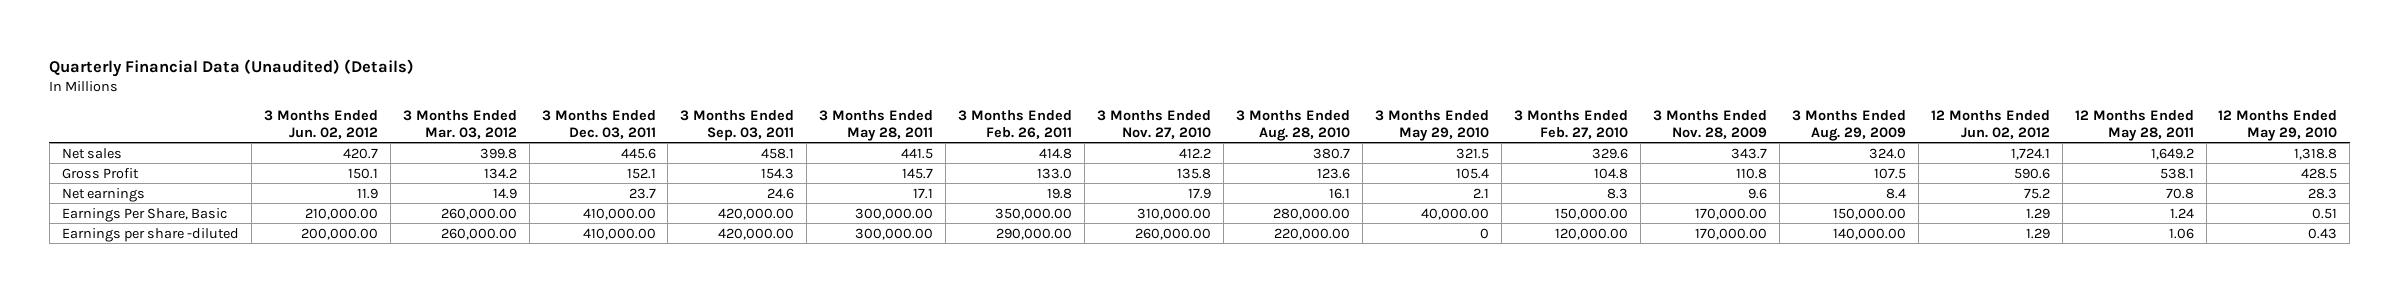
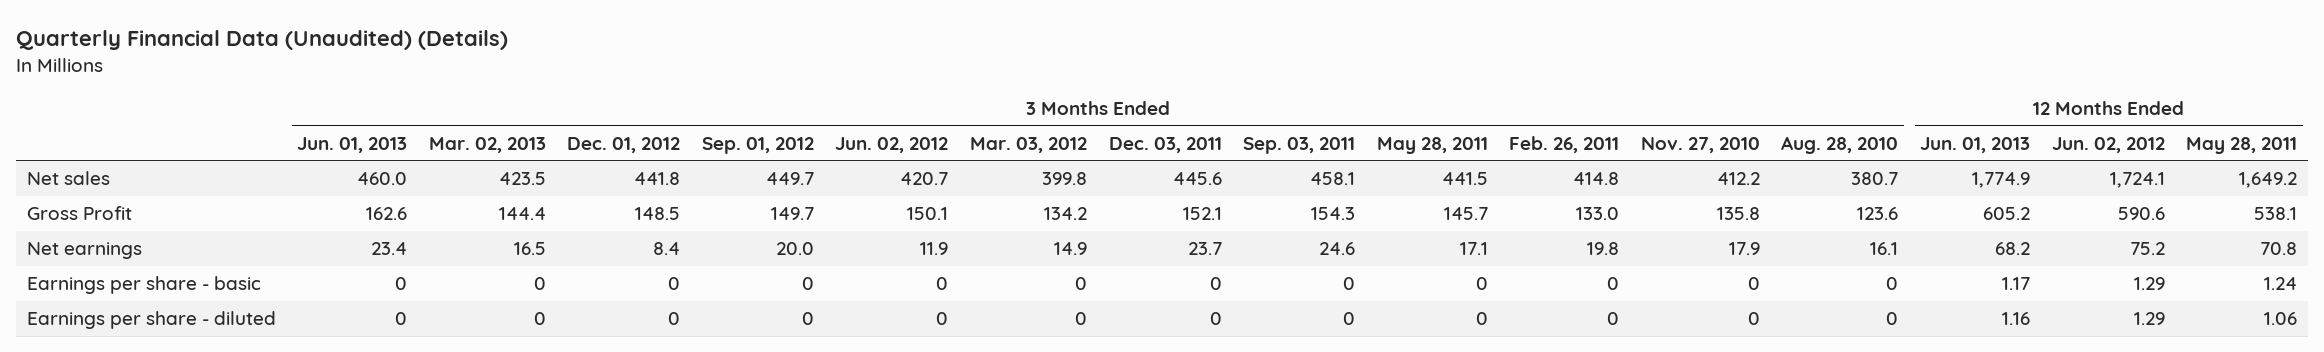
- | 3 Months Ended Jun. 02, 2012 | 3 Months Ended Mar. 03, 2012 | 3 Months Ended Dec. 03, 2011 | 3 Months Ended Sep. 03, 2011 | 3 Months Ended May 28, 2011 | 3 Months Ended Feb. 26, 2011 | 3 Months Ended Nov. 27, 2010 | 3 Months Ended Aug. 28, 2010 | 3 Months Ended May 29, 2010 | 3 Months Ended Feb. 27, 2010 | 3 Months Ended Nov. 28, 2009 | 3 Months Ended Aug. 29, 2009 | 12 Months Ended Jun. 02, 2012 | 12 Months Ended May 28, 2011 | 12 Months Ended May 29, 2010
+ | 3 Months Ended Jun. 01, 2013 | 3 Months Ended Mar. 02, 2013 | 3 Months Ended Dec. 01, 2012 | 3 Months Ended Sep. 01, 2012 | 3 Months Ended Jun. 02, 2012 | 3 Months Ended Mar. 03, 2012 | 3 Months Ended Dec. 03, 2011 | 3 Months Ended Sep. 03, 2011 | 3 Months Ended May 28, 2011 | 3 Months Ended Feb. 26, 2011 | 3 Months Ended Nov. 27, 2010 | 3 Months Ended Aug. 28, 2010 | 12 Months Ended Jun. 01, 2013 | 12 Months Ended Jun. 02, 2012 | 12 Months Ended May 28, 2011
- Earnings Per Share, Basic | 210,000.00 | 260,000.00 | 410,000.00 | 420,000.00 | 300,000.00 | 350,000.00 | 310,000.00 | 280,000.00 | 40,000.00 | 150,000.00 | 170,000.00 | 150,000.00 | 1.29 | 1.24 | 0.51
- Earnings per share -diluted | 200,000.00 | 260,000.00 | 410,000.00 | 420,000.00 | 300,000.00 | 290,000.00 | 260,000.00 | 220,000.00 | 0 | 120,000.00 | 170,000.00 | 140,000.00 | 1.29 | 1.06 | 0.43
+ Earnings per share - basic | 0 | 0 | 0 | 0 | 0 | 0 | 0 | 0 | 0 | 0 | 0 | 0 | 1.17 | 1.29 | 1.24
+ Earnings per share - diluted | 0 | 0 | 0 | 0 | 0 | 0 | 0 | 0 | 0 | 0 | 0 | 0 | 1.16 | 1.29 | 1.06

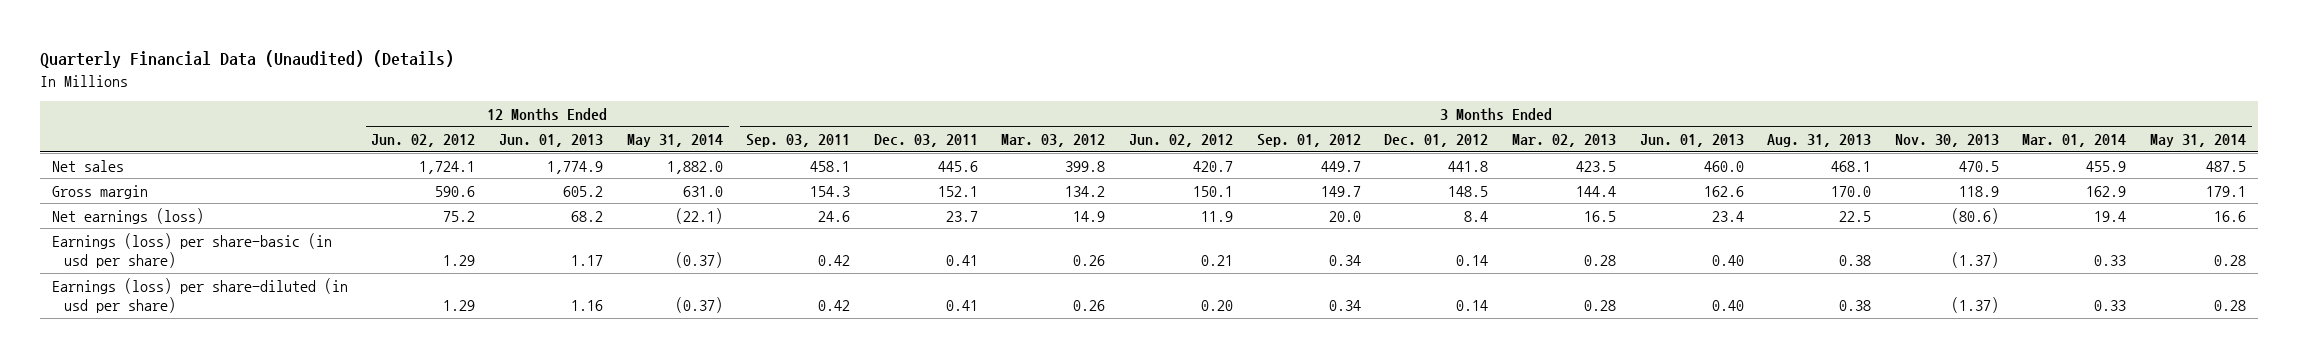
- | 3 Months Ended Jun. 01, 2013 | 3 Months Ended Mar. 02, 2013 | 3 Months Ended Dec. 01, 2012 | 3 Months Ended Sep. 01, 2012 | 3 Months Ended Jun. 02, 2012 | 3 Months Ended Mar. 03, 2012 | 3 Months Ended Dec. 03, 2011 | 3 Months Ended Sep. 03, 2011 | 3 Months Ended May 28, 2011 | 3 Months Ended Feb. 26, 2011 | 3 Months Ended Nov. 27, 2010 | 3 Months Ended Aug. 28, 2010 | 12 Months Ended Jun. 01, 2013 | 12 Months Ended Jun. 02, 2012 | 12 Months Ended May 28, 2011
+ | 12 Months Ended Jun. 02, 2012 | 12 Months Ended Jun. 01, 2013 | 12 Months Ended May 31, 2014 | 3 Months Ended Sep. 03, 2011 | 3 Months Ended Dec. 03, 2011 | 3 Months Ended Mar. 03, 2012 | 3 Months Ended Jun. 02, 2012 | 3 Months Ended Sep. 01, 2012 | 3 Months Ended Dec. 01, 2012 | 3 Months Ended Mar. 02, 2013 | 3 Months Ended Jun. 01, 2013 | 3 Months Ended Aug. 31, 2013 | 3 Months Ended Nov. 30, 2013 | 3 Months Ended Mar. 01, 2014 | 3 Months Ended May 31, 2014
- Gross Profit | 162.6 | 144.4 | 148.5 | 149.7 | 150.1 | 134.2 | 152.1 | 154.3 | 145.7 | 133.0 | 135.8 | 123.6 | 605.2 | 590.6 | 538.1
- Net earnings | 23.4 | 16.5 | 8.4 | 20.0 | 11.9 | 14.9 | 23.7 | 24.6 | 17.1 | 19.8 | 17.9 | 16.1 | 68.2 | 75.2 | 70.8
- Earnings per share - basic | 0 | 0 | 0 | 0 | 0 | 0 | 0 | 0 | 0 | 0 | 0 | 0 | 1.17 | 1.29 | 1.24
- Earnings per share - diluted | 0 | 0 | 0 | 0 | 0 | 0 | 0 | 0 | 0 | 0 | 0 | 0 | 1.16 | 1.29 | 1.06
+ Gross margin | 590.6 | 605.2 | 631.0 | 154.3 | 152.1 | 134.2 | 150.1 | 149.7 | 148.5 | 144.4 | 162.6 | 170.0 | 118.9 | 162.9 | 179.1
+ Net earnings (loss) | 75.2 | 68.2 | (22.1) | 24.6 | 23.7 | 14.9 | 11.9 | 20.0 | 8.4 | 16.5 | 23.4 | 22.5 | (80.6) | 19.4 | 16.6
+ Earnings (loss) per share-basic (in usd per share) | 1.29 | 1.17 | (0.37) | 0.42 | 0.41 | 0.26 | 0.21 | 0.34 | 0.14 | 0.28 | 0.40 | 0.38 | (1.37) | 0.33 | 0.28
+ Earnings (loss) per share-diluted (in usd per share) | 1.29 | 1.16 | (0.37) | 0.42 | 0.41 | 0.26 | 0.20 | 0.34 | 0.14 | 0.28 | 0.40 | 0.38 | (1.37) | 0.33 | 0.28

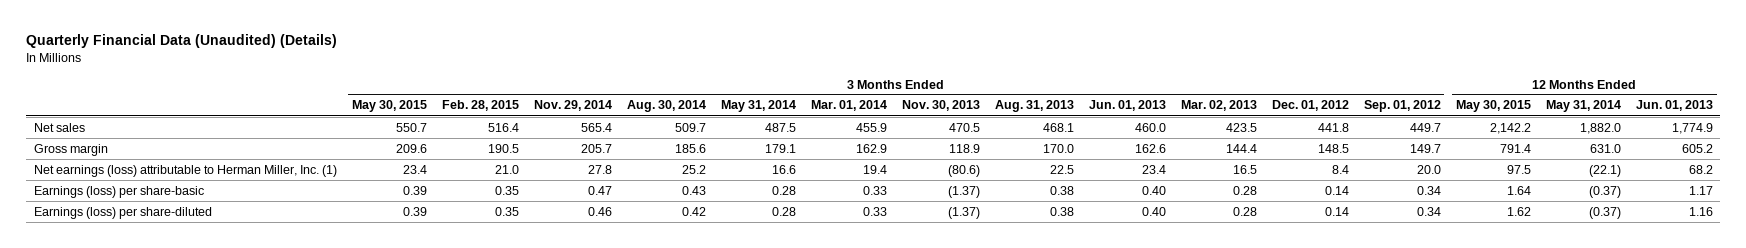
- | 12 Months Ended Jun. 02, 2012 | 12 Months Ended Jun. 01, 2013 | 12 Months Ended May 31, 2014 | 3 Months Ended Sep. 03, 2011 | 3 Months Ended Dec. 03, 2011 | 3 Months Ended Mar. 03, 2012 | 3 Months Ended Jun. 02, 2012 | 3 Months Ended Sep. 01, 2012 | 3 Months Ended Dec. 01, 2012 | 3 Months Ended Mar. 02, 2013 | 3 Months Ended Jun. 01, 2013 | 3 Months Ended Aug. 31, 2013 | 3 Months Ended Nov. 30, 2013 | 3 Months Ended Mar. 01, 2014 | 3 Months Ended May 31, 2014
+ | 3 Months Ended May 30, 2015 | 3 Months Ended Feb. 28, 2015 | 3 Months Ended Nov. 29, 2014 | 3 Months Ended Aug. 30, 2014 | 3 Months Ended May 31, 2014 | 3 Months Ended Mar. 01, 2014 | 3 Months Ended Nov. 30, 2013 | 3 Months Ended Aug. 31, 2013 | 3 Months Ended Jun. 01, 2013 | 3 Months Ended Mar. 02, 2013 | 3 Months Ended Dec. 01, 2012 | 3 Months Ended Sep. 01, 2012 | 12 Months Ended May 30, 2015 | 12 Months Ended May 31, 2014 | 12 Months Ended Jun. 01, 2013
- Net earnings (loss) | 75.2 | 68.2 | (22.1) | 24.6 | 23.7 | 14.9 | 11.9 | 20.0 | 8.4 | 16.5 | 23.4 | 22.5 | (80.6) | 19.4 | 16.6
- Earnings (loss) per share-basic (in usd per share) | 1.29 | 1.17 | (0.37) | 0.42 | 0.41 | 0.26 | 0.21 | 0.34 | 0.14 | 0.28 | 0.40 | 0.38 | (1.37) | 0.33 | 0.28
- Earnings (loss) per share-diluted (in usd per share) | 1.29 | 1.16 | (0.37) | 0.42 | 0.41 | 0.26 | 0.20 | 0.34 | 0.14 | 0.28 | 0.40 | 0.38 | (1.37) | 0.33 | 0.28
+ Net earnings (loss) attributable to Herman Miller, Inc. (1) | 23.4 | 21.0 | 27.8 | 25.2 | 16.6 | 19.4 | (80.6) | 22.5 | 23.4 | 16.5 | 8.4 | 20.0 | 97.5 | (22.1) | 68.2
+ Earnings (loss) per share-basic | 0.39 | 0.35 | 0.47 | 0.43 | 0.28 | 0.33 | (1.37) | 0.38 | 0.40 | 0.28 | 0.14 | 0.34 | 1.64 | (0.37) | 1.17
+ Earnings (loss) per share-diluted | 0.39 | 0.35 | 0.46 | 0.42 | 0.28 | 0.33 | (1.37) | 0.38 | 0.40 | 0.28 | 0.14 | 0.34 | 1.62 | (0.37) | 1.16

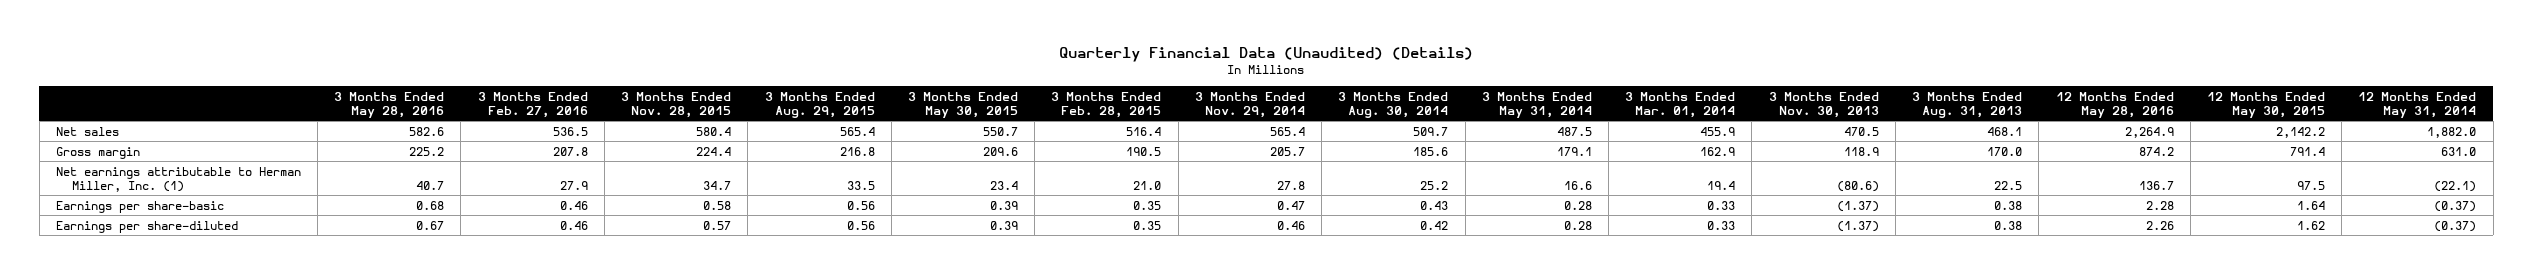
- | 3 Months Ended May 30, 2015 | 3 Months Ended Feb. 28, 2015 | 3 Months Ended Nov. 29, 2014 | 3 Months Ended Aug. 30, 2014 | 3 Months Ended May 31, 2014 | 3 Months Ended Mar. 01, 2014 | 3 Months Ended Nov. 30, 2013 | 3 Months Ended Aug. 31, 2013 | 3 Months Ended Jun. 01, 2013 | 3 Months Ended Mar. 02, 2013 | 3 Months Ended Dec. 01, 2012 | 3 Months Ended Sep. 01, 2012 | 12 Months Ended May 30, 2015 | 12 Months Ended May 31, 2014 | 12 Months Ended Jun. 01, 2013
+ | 3 Months Ended May 28, 2016 | 3 Months Ended Feb. 27, 2016 | 3 Months Ended Nov. 28, 2015 | 3 Months Ended Aug. 29, 2015 | 3 Months Ended May 30, 2015 | 3 Months Ended Feb. 28, 2015 | 3 Months Ended Nov. 29, 2014 | 3 Months Ended Aug. 30, 2014 | 3 Months Ended May 31, 2014 | 3 Months Ended Mar. 01, 2014 | 3 Months Ended Nov. 30, 2013 | 3 Months Ended Aug. 31, 2013 | 12 Months Ended May 28, 2016 | 12 Months Ended May 30, 2015 | 12 Months Ended May 31, 2014
- Net earnings (loss) attributable to Herman Miller, Inc. (1) | 23.4 | 21.0 | 27.8 | 25.2 | 16.6 | 19.4 | (80.6) | 22.5 | 23.4 | 16.5 | 8.4 | 20.0 | 97.5 | (22.1) | 68.2
- Earnings (loss) per share-basic | 0.39 | 0.35 | 0.47 | 0.43 | 0.28 | 0.33 | (1.37) | 0.38 | 0.40 | 0.28 | 0.14 | 0.34 | 1.64 | (0.37) | 1.17
- Earnings (loss) per share-diluted | 0.39 | 0.35 | 0.46 | 0.42 | 0.28 | 0.33 | (1.37) | 0.38 | 0.40 | 0.28 | 0.14 | 0.34 | 1.62 | (0.37) | 1.16
+ Net earnings attributable to Herman Miller, Inc. (1) | 40.7 | 27.9 | 34.7 | 33.5 | 23.4 | 21.0 | 27.8 | 25.2 | 16.6 | 19.4 | (80.6) | 22.5 | 136.7 | 97.5 | (22.1)
+ Earnings per share-basic | 0.68 | 0.46 | 0.58 | 0.56 | 0.39 | 0.35 | 0.47 | 0.43 | 0.28 | 0.33 | (1.37) | 0.38 | 2.28 | 1.64 | (0.37)
+ Earnings per share-diluted | 0.67 | 0.46 | 0.57 | 0.56 | 0.39 | 0.35 | 0.46 | 0.42 | 0.28 | 0.33 | (1.37) | 0.38 | 2.26 | 1.62 | (0.37)

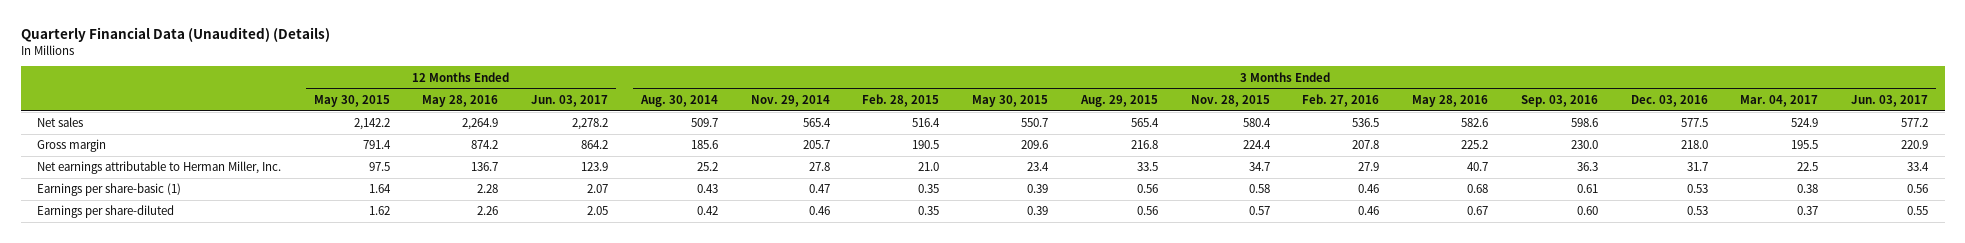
- | 3 Months Ended May 28, 2016 | 3 Months Ended Feb. 27, 2016 | 3 Months Ended Nov. 28, 2015 | 3 Months Ended Aug. 29, 2015 | 3 Months Ended May 30, 2015 | 3 Months Ended Feb. 28, 2015 | 3 Months Ended Nov. 29, 2014 | 3 Months Ended Aug. 30, 2014 | 3 Months Ended May 31, 2014 | 3 Months Ended Mar. 01, 2014 | 3 Months Ended Nov. 30, 2013 | 3 Months Ended Aug. 31, 2013 | 12 Months Ended May 28, 2016 | 12 Months Ended May 30, 2015 | 12 Months Ended May 31, 2014
+ | 12 Months Ended May 30, 2015 | 12 Months Ended May 28, 2016 | 12 Months Ended Jun. 03, 2017 | 3 Months Ended Aug. 30, 2014 | 3 Months Ended Nov. 29, 2014 | 3 Months Ended Feb. 28, 2015 | 3 Months Ended May 30, 2015 | 3 Months Ended Aug. 29, 2015 | 3 Months Ended Nov. 28, 2015 | 3 Months Ended Feb. 27, 2016 | 3 Months Ended May 28, 2016 | 3 Months Ended Sep. 03, 2016 | 3 Months Ended Dec. 03, 2016 | 3 Months Ended Mar. 04, 2017 | 3 Months Ended Jun. 03, 2017
- Net earnings attributable to Herman Miller, Inc. (1) | 40.7 | 27.9 | 34.7 | 33.5 | 23.4 | 21.0 | 27.8 | 25.2 | 16.6 | 19.4 | (80.6) | 22.5 | 136.7 | 97.5 | (22.1)
- Earnings per share-basic | 0.68 | 0.46 | 0.58 | 0.56 | 0.39 | 0.35 | 0.47 | 0.43 | 0.28 | 0.33 | (1.37) | 0.38 | 2.28 | 1.64 | (0.37)
+ Net earnings attributable to Herman Miller, Inc. | 97.5 | 136.7 | 123.9 | 25.2 | 27.8 | 21.0 | 23.4 | 33.5 | 34.7 | 27.9 | 40.7 | 36.3 | 31.7 | 22.5 | 33.4
+ Earnings per share-basic (1) | 1.64 | 2.28 | 2.07 | 0.43 | 0.47 | 0.35 | 0.39 | 0.56 | 0.58 | 0.46 | 0.68 | 0.61 | 0.53 | 0.38 | 0.56

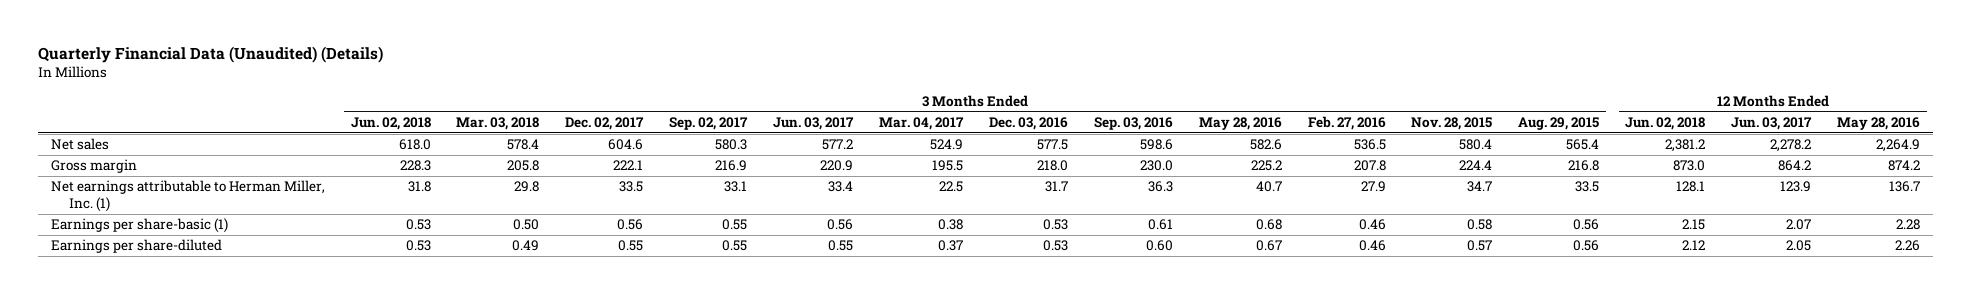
- | 12 Months Ended May 30, 2015 | 12 Months Ended May 28, 2016 | 12 Months Ended Jun. 03, 2017 | 3 Months Ended Aug. 30, 2014 | 3 Months Ended Nov. 29, 2014 | 3 Months Ended Feb. 28, 2015 | 3 Months Ended May 30, 2015 | 3 Months Ended Aug. 29, 2015 | 3 Months Ended Nov. 28, 2015 | 3 Months Ended Feb. 27, 2016 | 3 Months Ended May 28, 2016 | 3 Months Ended Sep. 03, 2016 | 3 Months Ended Dec. 03, 2016 | 3 Months Ended Mar. 04, 2017 | 3 Months Ended Jun. 03, 2017
+ | 3 Months Ended Jun. 02, 2018 | 3 Months Ended Mar. 03, 2018 | 3 Months Ended Dec. 02, 2017 | 3 Months Ended Sep. 02, 2017 | 3 Months Ended Jun. 03, 2017 | 3 Months Ended Mar. 04, 2017 | 3 Months Ended Dec. 03, 2016 | 3 Months Ended Sep. 03, 2016 | 3 Months Ended May 28, 2016 | 3 Months Ended Feb. 27, 2016 | 3 Months Ended Nov. 28, 2015 | 3 Months Ended Aug. 29, 2015 | 12 Months Ended Jun. 02, 2018 | 12 Months Ended Jun. 03, 2017 | 12 Months Ended May 28, 2016
- Net earnings attributable to Herman Miller, Inc. | 97.5 | 136.7 | 123.9 | 25.2 | 27.8 | 21.0 | 23.4 | 33.5 | 34.7 | 27.9 | 40.7 | 36.3 | 31.7 | 22.5 | 33.4
+ Net earnings attributable to Herman Miller, Inc. (1) | 31.8 | 29.8 | 33.5 | 33.1 | 33.4 | 22.5 | 31.7 | 36.3 | 40.7 | 27.9 | 34.7 | 33.5 | 128.1 | 123.9 | 136.7

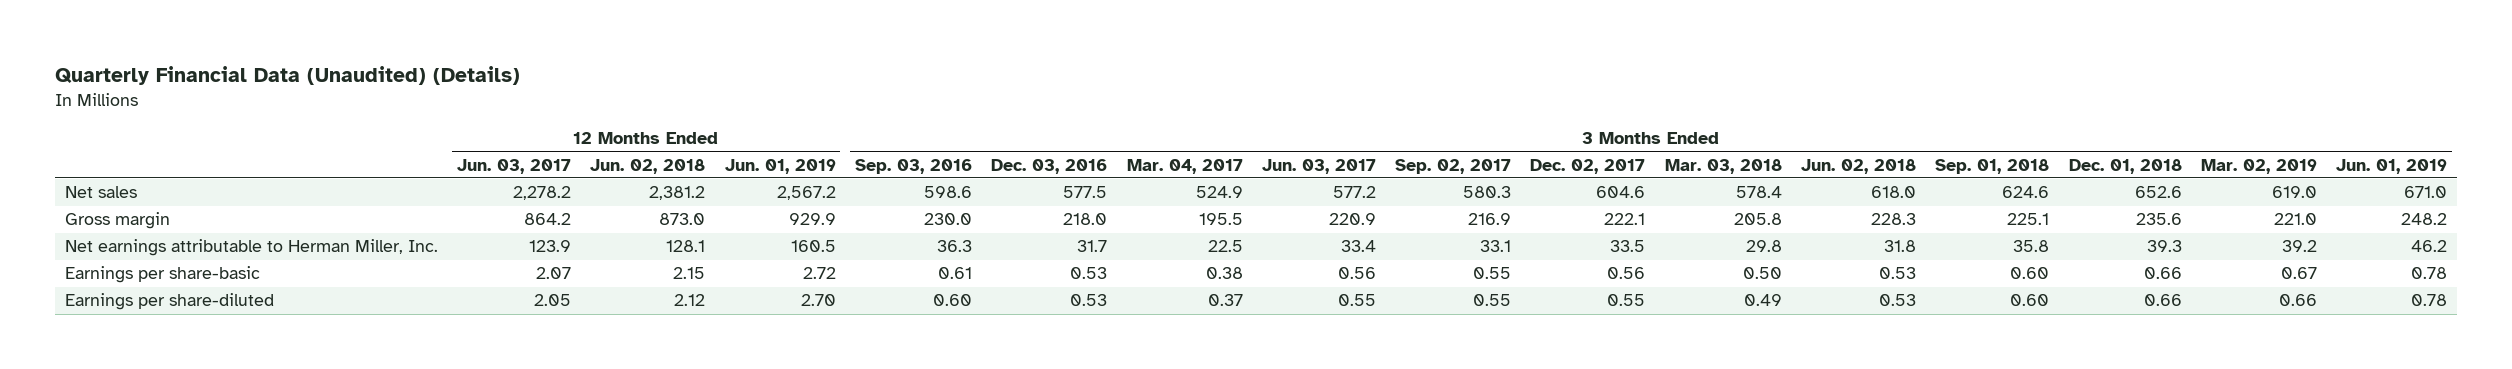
- | 3 Months Ended Jun. 02, 2018 | 3 Months Ended Mar. 03, 2018 | 3 Months Ended Dec. 02, 2017 | 3 Months Ended Sep. 02, 2017 | 3 Months Ended Jun. 03, 2017 | 3 Months Ended Mar. 04, 2017 | 3 Months Ended Dec. 03, 2016 | 3 Months Ended Sep. 03, 2016 | 3 Months Ended May 28, 2016 | 3 Months Ended Feb. 27, 2016 | 3 Months Ended Nov. 28, 2015 | 3 Months Ended Aug. 29, 2015 | 12 Months Ended Jun. 02, 2018 | 12 Months Ended Jun. 03, 2017 | 12 Months Ended May 28, 2016
+ | 12 Months Ended Jun. 03, 2017 | 12 Months Ended Jun. 02, 2018 | 12 Months Ended Jun. 01, 2019 | 3 Months Ended Sep. 03, 2016 | 3 Months Ended Dec. 03, 2016 | 3 Months Ended Mar. 04, 2017 | 3 Months Ended Jun. 03, 2017 | 3 Months Ended Sep. 02, 2017 | 3 Months Ended Dec. 02, 2017 | 3 Months Ended Mar. 03, 2018 | 3 Months Ended Jun. 02, 2018 | 3 Months Ended Sep. 01, 2018 | 3 Months Ended Dec. 01, 2018 | 3 Months Ended Mar. 02, 2019 | 3 Months Ended Jun. 01, 2019
- Net earnings attributable to Herman Miller, Inc. (1) | 31.8 | 29.8 | 33.5 | 33.1 | 33.4 | 22.5 | 31.7 | 36.3 | 40.7 | 27.9 | 34.7 | 33.5 | 128.1 | 123.9 | 136.7
- Earnings per share-basic (1) | 0.53 | 0.50 | 0.56 | 0.55 | 0.56 | 0.38 | 0.53 | 0.61 | 0.68 | 0.46 | 0.58 | 0.56 | 2.15 | 2.07 | 2.28
+ Net earnings attributable to Herman Miller, Inc. | 123.9 | 128.1 | 160.5 | 36.3 | 31.7 | 22.5 | 33.4 | 33.1 | 33.5 | 29.8 | 31.8 | 35.8 | 39.3 | 39.2 | 46.2
+ Earnings per share-basic | 2.07 | 2.15 | 2.72 | 0.61 | 0.53 | 0.38 | 0.56 | 0.55 | 0.56 | 0.50 | 0.53 | 0.60 | 0.66 | 0.67 | 0.78

